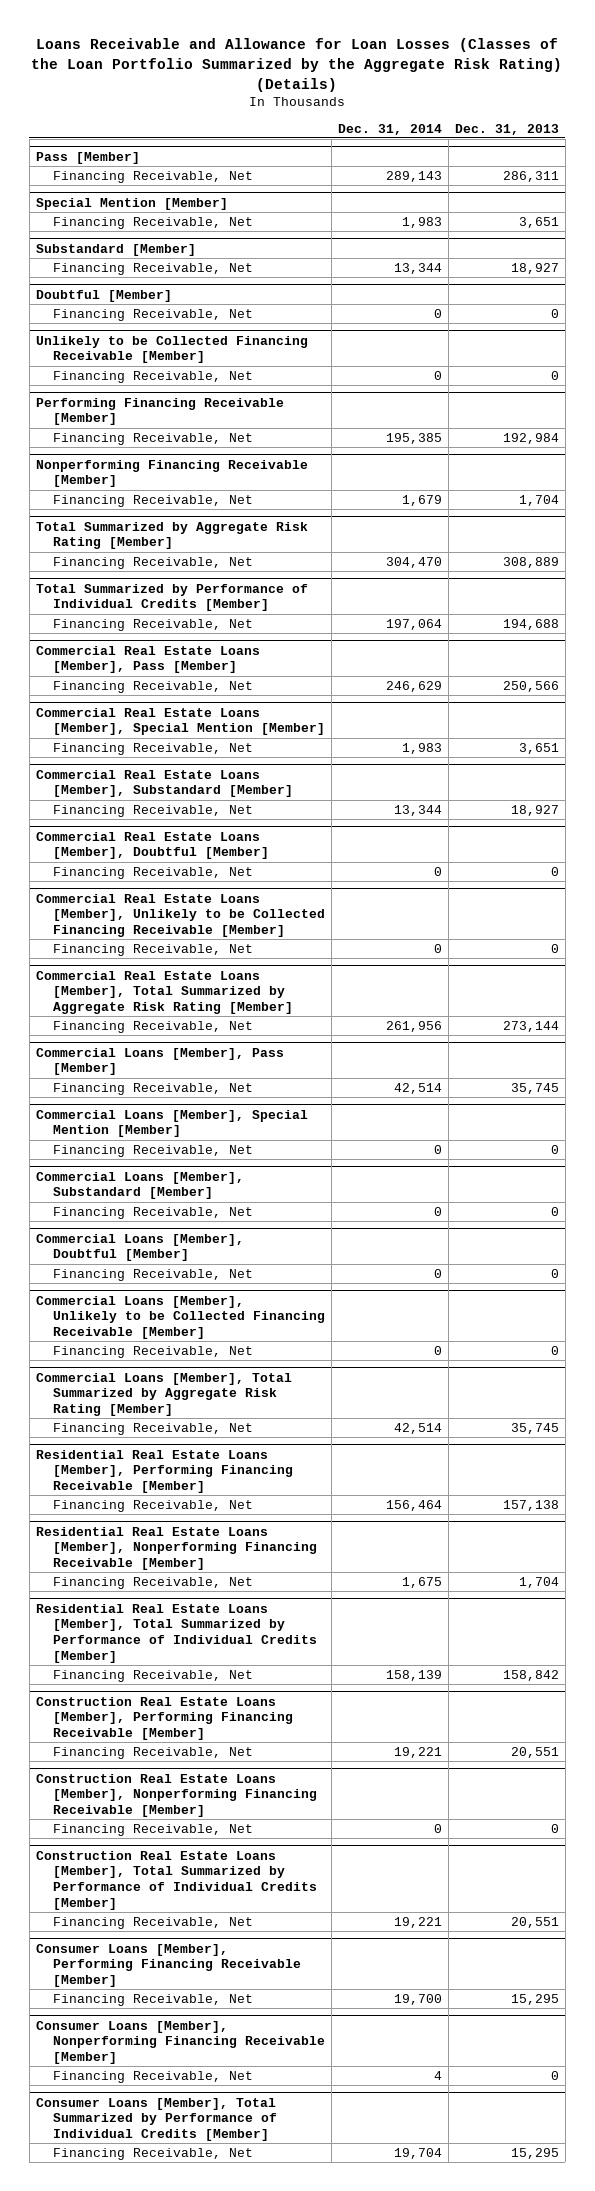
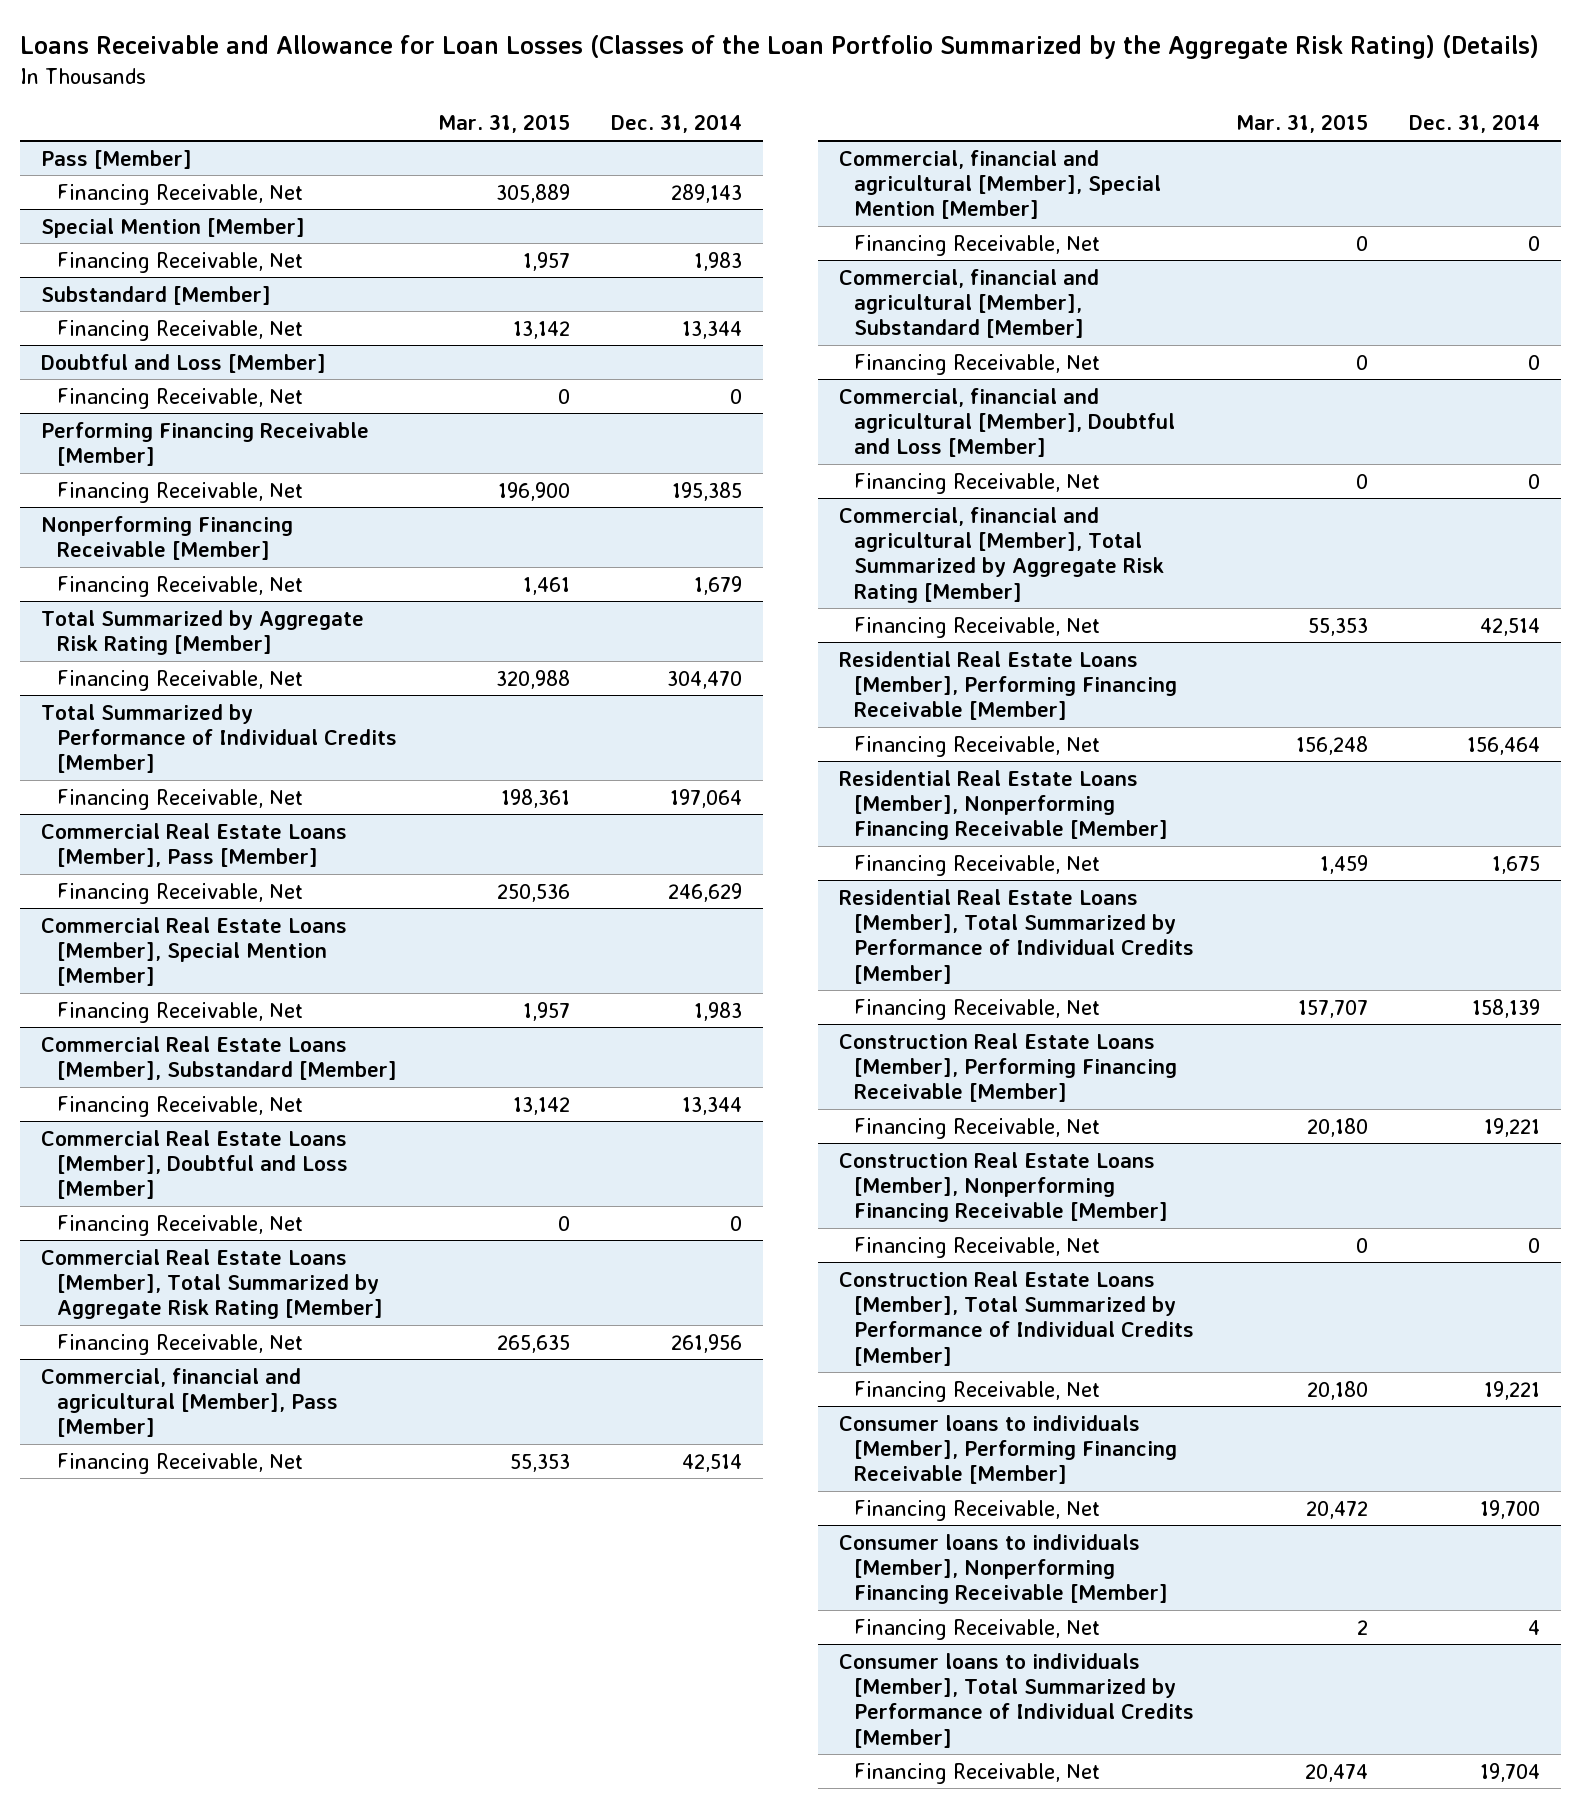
- | Dec. 31, 2014 | Dec. 31, 2013
+ | Mar. 31, 2015 | Dec. 31, 2014
- Doubtful [Member]
- Financing Receivable, Net | 0 | 0
- Unlikely to be Collected Financing Receivable [Member]
+ Doubtful and Loss [Member]
- Commercial Real Estate Loans [Member], Doubtful [Member]
- Financing Receivable, Net | 0 | 0
- Commercial Real Estate Loans [Member], Unlikely to be Collected Financing Receivable [Member]
+ Commercial Real Estate Loans [Member], Doubtful and Loss [Member]
- Commercial Loans [Member], Pass [Member]
+ Commercial, financial and agricultural [Member], Pass [Member]
- Commercial Loans [Member], Special Mention [Member]
- Financing Receivable, Net | 0 | 0
- Commercial Loans [Member], Substandard [Member]
+ Commercial, financial and agricultural [Member], Special Mention [Member]
- Commercial Loans [Member], Doubtful [Member]
+ Commercial, financial and agricultural [Member], Substandard [Member]
- Commercial Loans [Member], Unlikely to be Collected Financing Receivable [Member]
+ Commercial, financial and agricultural [Member], Doubtful and Loss [Member]
- Commercial Loans [Member], Total Summarized by Aggregate Risk Rating [Member]
+ Commercial, financial and agricultural [Member], Total Summarized by Aggregate Risk Rating [Member]
- Consumer Loans [Member], Performing Financing Receivable [Member]
+ Consumer loans to individuals [Member], Performing Financing Receivable [Member]
- Consumer Loans [Member], Nonperforming Financing Receivable [Member]
+ Consumer loans to individuals [Member], Nonperforming Financing Receivable [Member]
- Consumer Loans [Member], Total Summarized by Performance of Individual Credits [Member]
+ Consumer loans to individuals [Member], Total Summarized by Performance of Individual Credits [Member]

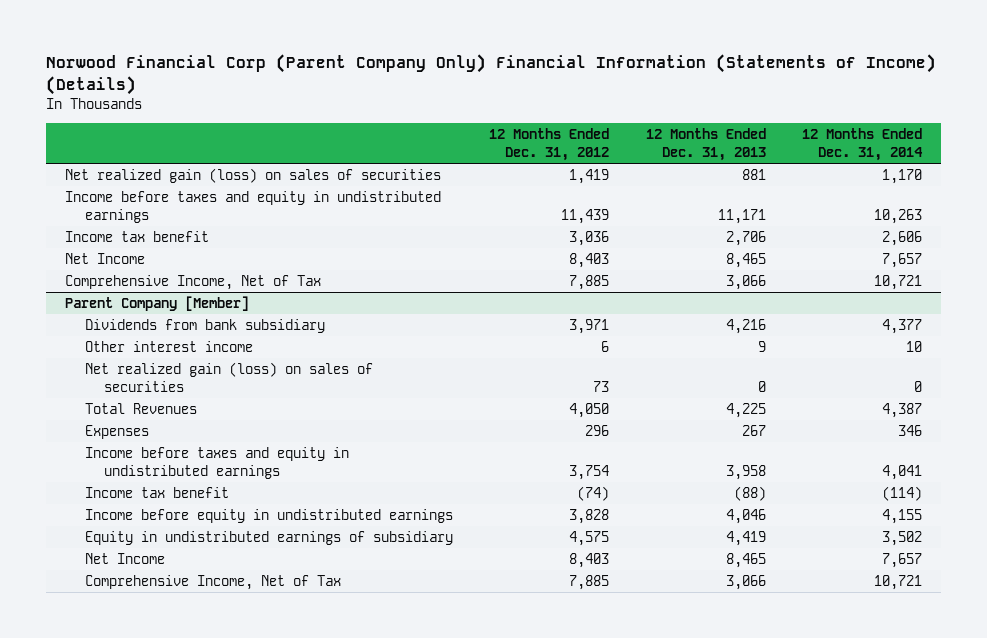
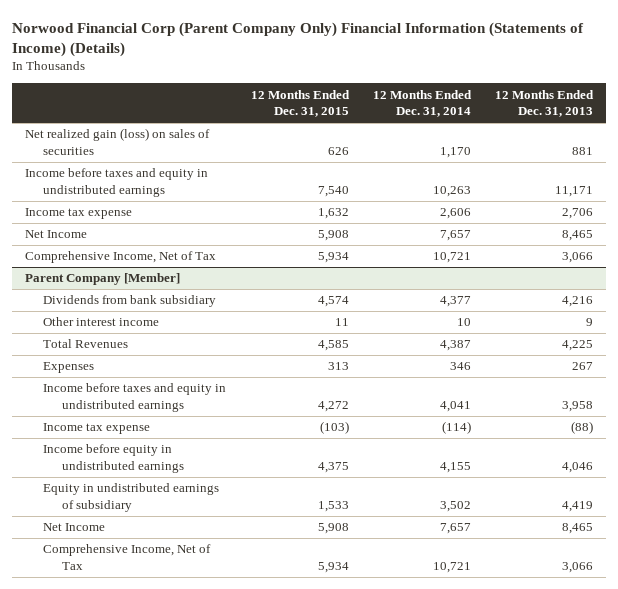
- | 12 Months Ended Dec. 31, 2012 | 12 Months Ended Dec. 31, 2013 | 12 Months Ended Dec. 31, 2014
+ | 12 Months Ended Dec. 31, 2015 | 12 Months Ended Dec. 31, 2014 | 12 Months Ended Dec. 31, 2013
- Income tax benefit | 3,036 | 2,706 | 2,606
+ Income tax expense | 1,632 | 2,606 | 2,706
@ Parent Company [Member]
- Net realized gain (loss) on sales of securities | 73 | 0 | 0
- Income tax benefit | (74) | (88) | (114)
+ Income tax expense | (103) | (114) | (88)

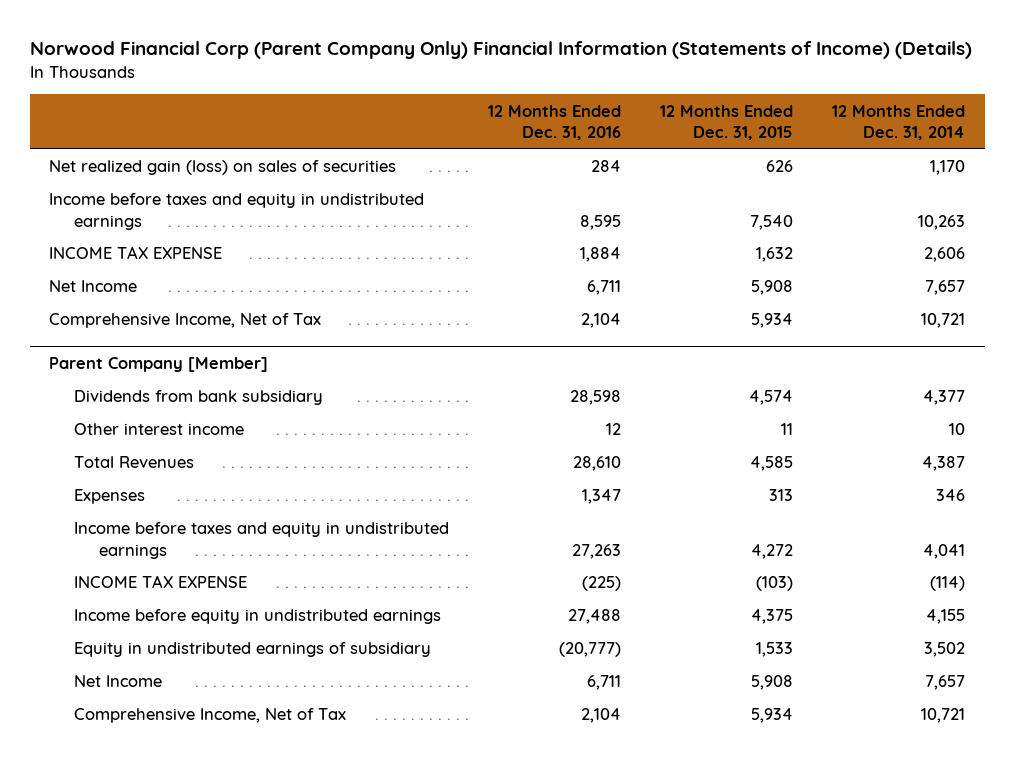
- | 12 Months Ended Dec. 31, 2015 | 12 Months Ended Dec. 31, 2014 | 12 Months Ended Dec. 31, 2013
+ | 12 Months Ended Dec. 31, 2016 | 12 Months Ended Dec. 31, 2015 | 12 Months Ended Dec. 31, 2014
- Income tax expense | 1,632 | 2,606 | 2,706
+ INCOME TAX EXPENSE | 1,884 | 1,632 | 2,606
@ Parent Company [Member]
- Income tax expense | (103) | (114) | (88)
+ INCOME TAX EXPENSE | (225) | (103) | (114)

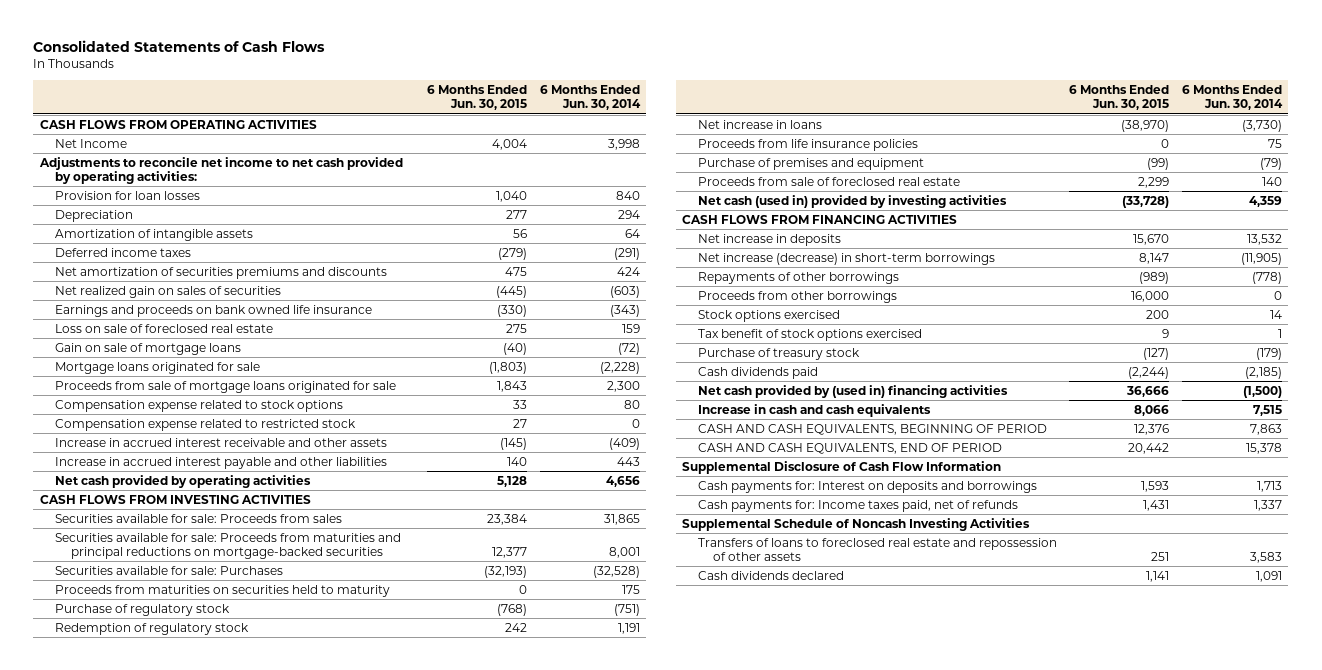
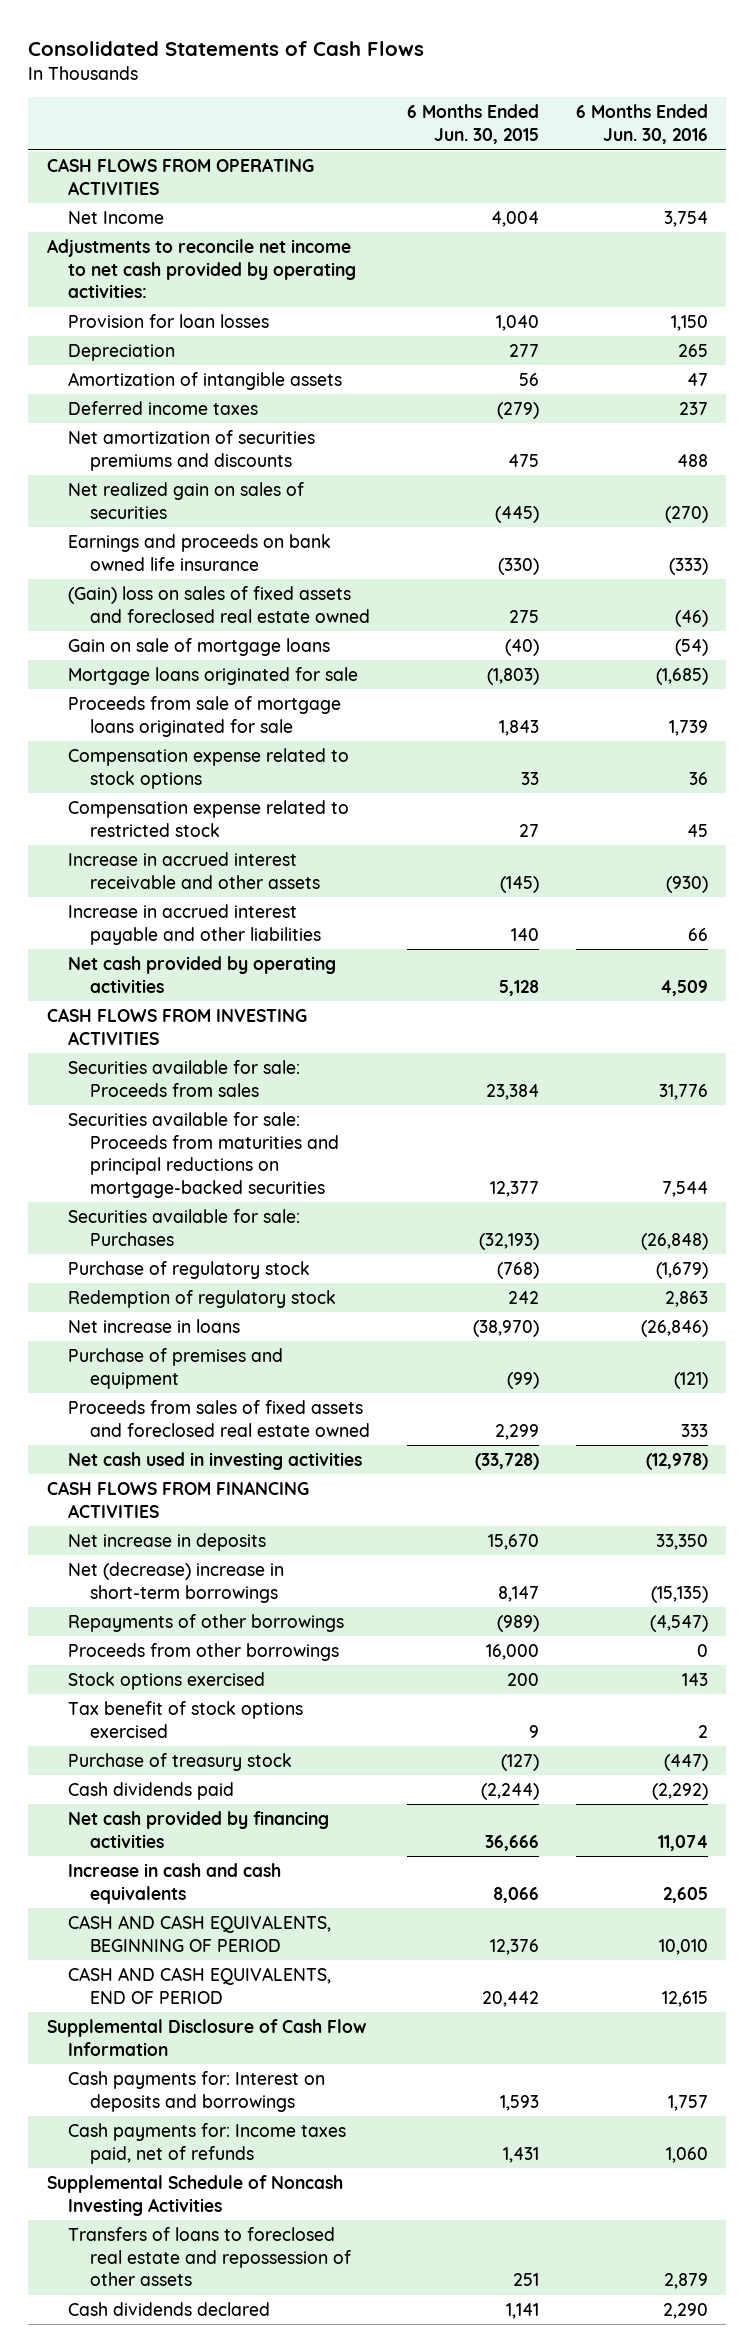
- | 6 Months Ended Jun. 30, 2015 | 6 Months Ended Jun. 30, 2014
+ | 6 Months Ended Jun. 30, 2015 | 6 Months Ended Jun. 30, 2016
- Loss on sale of foreclosed real estate | 275 | 159
+ (Gain) loss on sales of fixed assets and foreclosed real estate owned | 275 | (46)
- Proceeds from maturities on securities held to maturity | 0 | 175
- Proceeds from life insurance policies | 0 | 75
- Proceeds from sale of foreclosed real estate | 2,299 | 140
- Net cash (used in) provided by investing activities | (33,728) | 4,359
+ Proceeds from sales of fixed assets and foreclosed real estate owned | 2,299 | 333
+ Net cash used in investing activities | (33,728) | (12,978)
- Net increase (decrease) in short-term borrowings | 8,147 | (11,905)
+ Net (decrease) increase in short-term borrowings | 8,147 | (15,135)
- Net cash provided by (used in) financing activities | 36,666 | (1,500)
+ Net cash provided by financing activities | 36,666 | 11,074

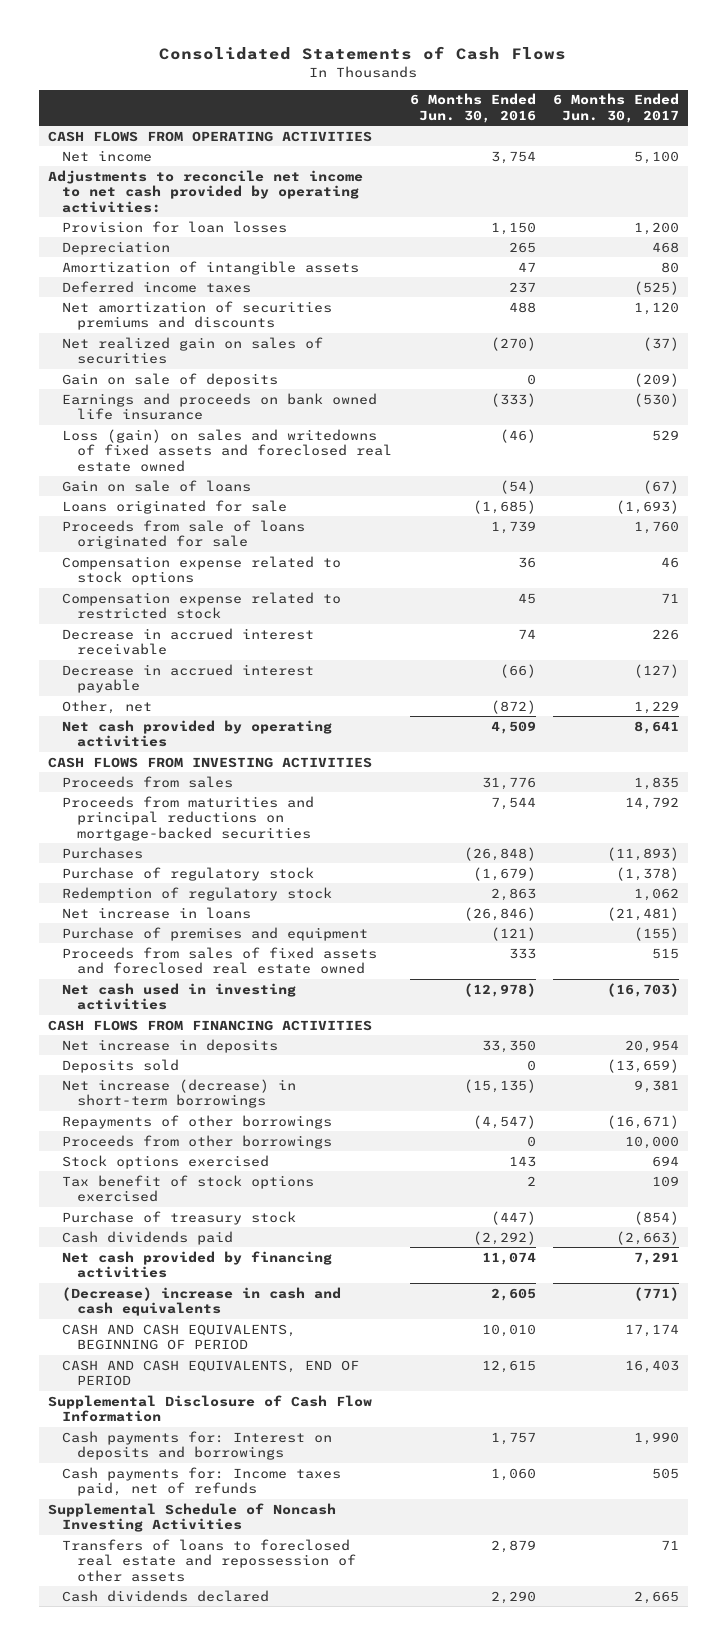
- | 6 Months Ended Jun. 30, 2015 | 6 Months Ended Jun. 30, 2016
+ | 6 Months Ended Jun. 30, 2016 | 6 Months Ended Jun. 30, 2017
- Net Income | 4,004 | 3,754
+ Net income | 3,754 | 5,100
+ Gain on sale of deposits | 0 | (209)
- (Gain) loss on sales of fixed assets and foreclosed real estate owned | 275 | (46)
- Gain on sale of mortgage loans | (40) | (54)
- Mortgage loans originated for sale | (1,803) | (1,685)
- Proceeds from sale of mortgage loans originated for sale | 1,843 | 1,739
+ Loss (gain) on sales and writedowns of fixed assets and foreclosed real estate owned | (46) | 529
+ Gain on sale of loans | (54) | (67)
+ Loans originated for sale | (1,685) | (1,693)
+ Proceeds from sale of loans originated for sale | 1,739 | 1,760
- Increase in accrued interest receivable and other assets | (145) | (930)
- Increase in accrued interest payable and other liabilities | 140 | 66
+ Decrease in accrued interest receivable | 74 | 226
+ Decrease in accrued interest payable | (66) | (127)
+ Other, net | (872) | 1,229
- Securities available for sale: Proceeds from sales | 23,384 | 31,776
- Securities available for sale: Proceeds from maturities and principal reductions on mortgage-backed securities | 12,377 | 7,544
- Securities available for sale: Purchases | (32,193) | (26,848)
+ Proceeds from sales | 31,776 | 1,835
+ Proceeds from maturities and principal reductions on mortgage-backed securities | 7,544 | 14,792
+ Purchases | (26,848) | (11,893)
- Net (decrease) increase in short-term borrowings | 8,147 | (15,135)
+ Deposits sold | 0 | (13,659)
+ Net increase (decrease) in short-term borrowings | (15,135) | 9,381
- Increase in cash and cash equivalents | 8,066 | 2,605
+ (Decrease) increase in cash and cash equivalents | 2,605 | (771)

